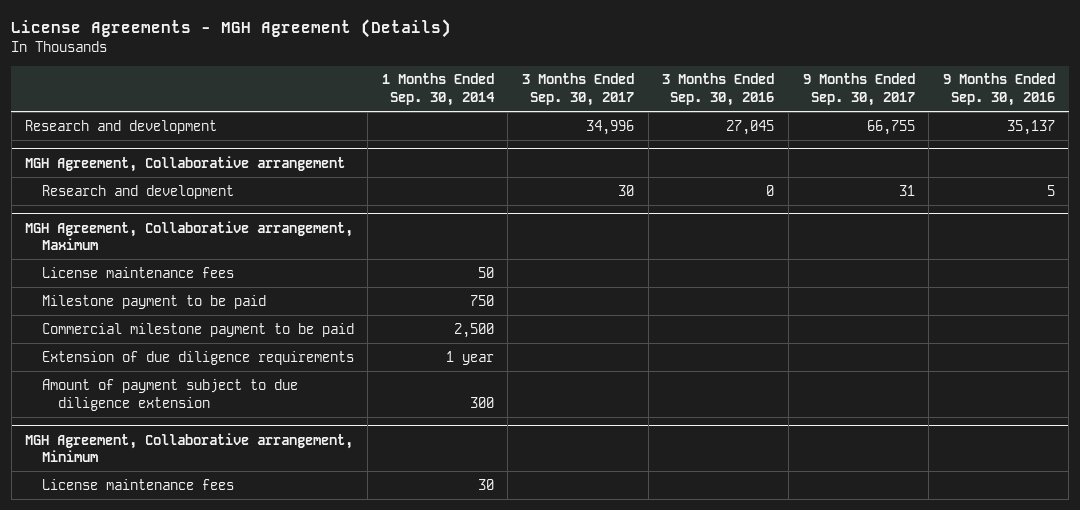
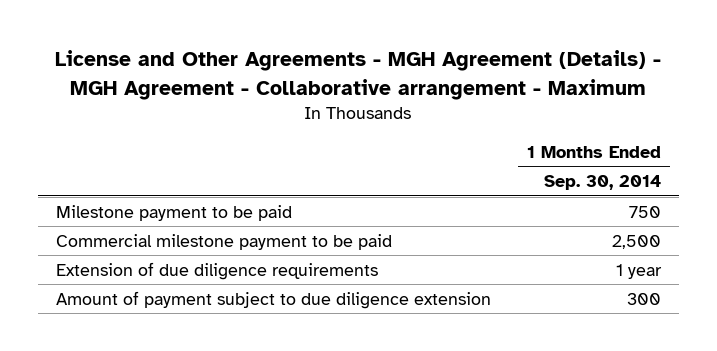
- License Agreements - MGH Agreement (Details)
+ License and Other Agreements - MGH Agreement (Details) - MGH Agreement - Collaborative arrangement - Maximum
- | 1 Months Ended Sep. 30, 2014 | 3 Months Ended Sep. 30, 2017 | 3 Months Ended Sep. 30, 2016 | 9 Months Ended Sep. 30, 2017 | 9 Months Ended Sep. 30, 2016
+ | 1 Months Ended Sep. 30, 2014
- Research and development | | 34,996 | 27,045 | 66,755 | 35,137
- MGH Agreement, Collaborative arrangement
- Research and development | | 30 | 0 | 31 | 5
- MGH Agreement, Collaborative arrangement, Maximum
- License maintenance fees | 50 | | | |
- MGH Agreement, Collaborative arrangement, Minimum
- License maintenance fees | 30 | | | |

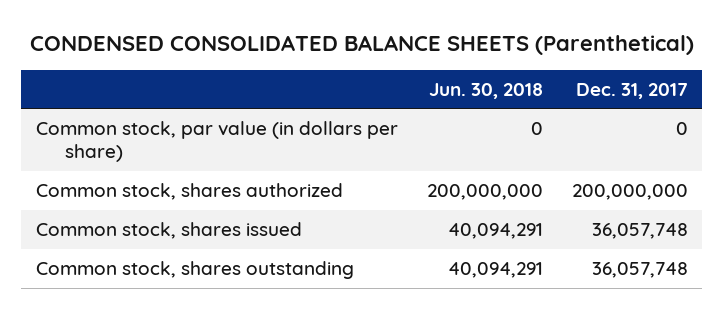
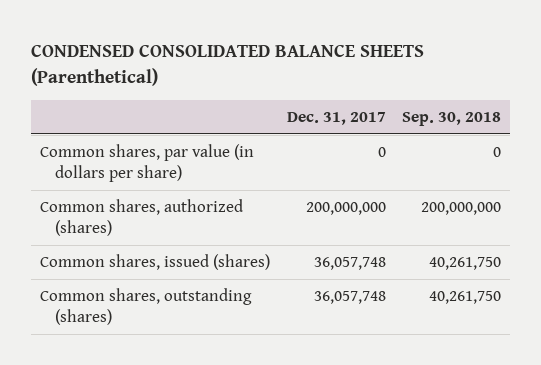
- | Jun. 30, 2018 | Dec. 31, 2017
+ | Dec. 31, 2017 | Sep. 30, 2018
- Common stock, par value (in dollars per share) | 0 | 0
- Common stock, shares authorized | 200,000,000 | 200,000,000
- Common stock, shares issued | 40,094,291 | 36,057,748
- Common stock, shares outstanding | 40,094,291 | 36,057,748
+ Common shares, par value (in dollars per share) | 0 | 0
+ Common shares, authorized (shares) | 200,000,000 | 200,000,000
+ Common shares, issued (shares) | 36,057,748 | 40,261,750
+ Common shares, outstanding (shares) | 36,057,748 | 40,261,750

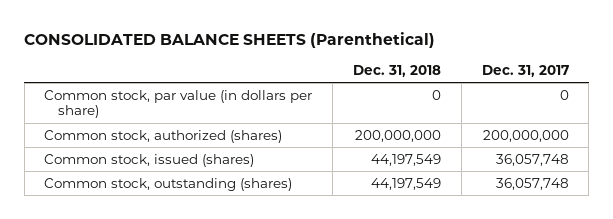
- CONDENSED CONSOLIDATED BALANCE SHEETS (Parenthetical)
+ CONSOLIDATED BALANCE SHEETS (Parenthetical)
- | Dec. 31, 2017 | Sep. 30, 2018
+ | Dec. 31, 2018 | Dec. 31, 2017
- Common shares, par value (in dollars per share) | 0 | 0
- Common shares, authorized (shares) | 200,000,000 | 200,000,000
- Common shares, issued (shares) | 36,057,748 | 40,261,750
- Common shares, outstanding (shares) | 36,057,748 | 40,261,750
+ Common stock, par value (in dollars per share) | 0 | 0
+ Common stock, authorized (shares) | 200,000,000 | 200,000,000
+ Common stock, issued (shares) | 44,197,549 | 36,057,748
+ Common stock, outstanding (shares) | 44,197,549 | 36,057,748

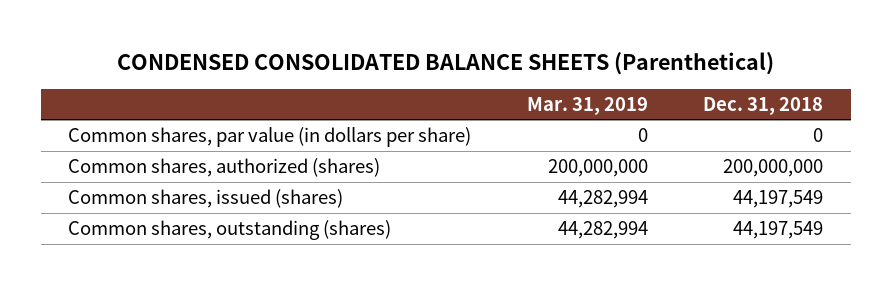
- CONSOLIDATED BALANCE SHEETS (Parenthetical)
+ CONDENSED CONSOLIDATED BALANCE SHEETS (Parenthetical)
- | Dec. 31, 2018 | Dec. 31, 2017
+ | Mar. 31, 2019 | Dec. 31, 2018
- Common stock, par value (in dollars per share) | 0 | 0
- Common stock, authorized (shares) | 200,000,000 | 200,000,000
- Common stock, issued (shares) | 44,197,549 | 36,057,748
- Common stock, outstanding (shares) | 44,197,549 | 36,057,748
+ Common shares, par value (in dollars per share) | 0 | 0
+ Common shares, authorized (shares) | 200,000,000 | 200,000,000
+ Common shares, issued (shares) | 44,282,994 | 44,197,549
+ Common shares, outstanding (shares) | 44,282,994 | 44,197,549

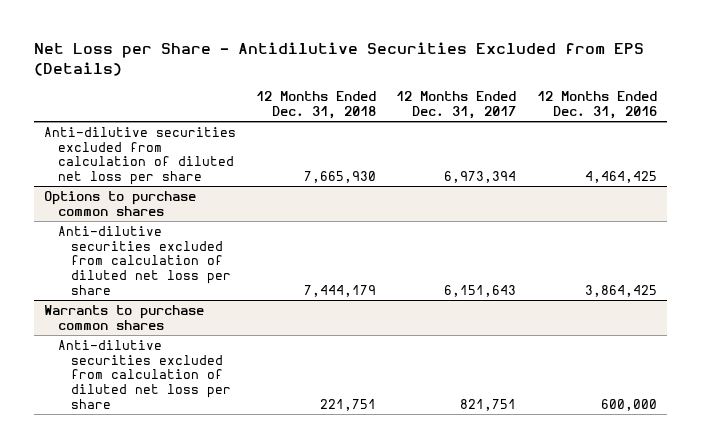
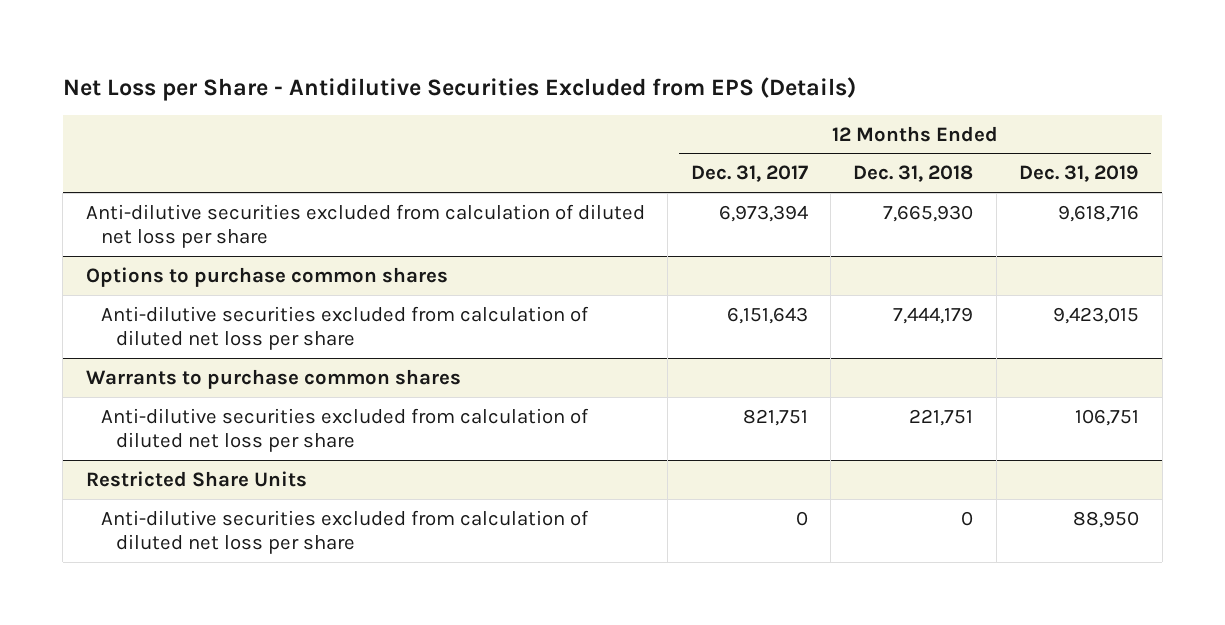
- | 12 Months Ended Dec. 31, 2018 | 12 Months Ended Dec. 31, 2017 | 12 Months Ended Dec. 31, 2016
+ | 12 Months Ended Dec. 31, 2017 | 12 Months Ended Dec. 31, 2018 | 12 Months Ended Dec. 31, 2019
+ Restricted Share Units
+ Anti-dilutive securities excluded from calculation of diluted net loss per share | 0 | 0 | 88,950

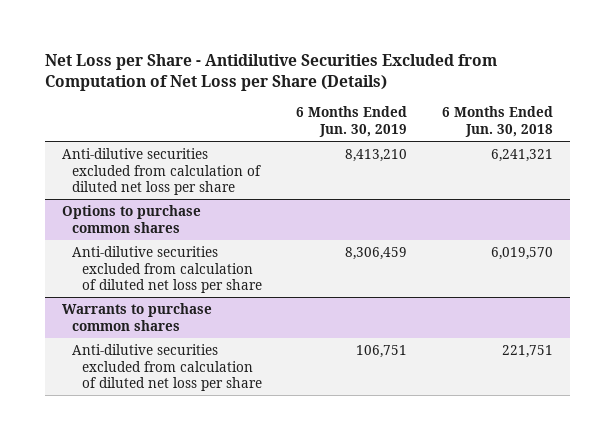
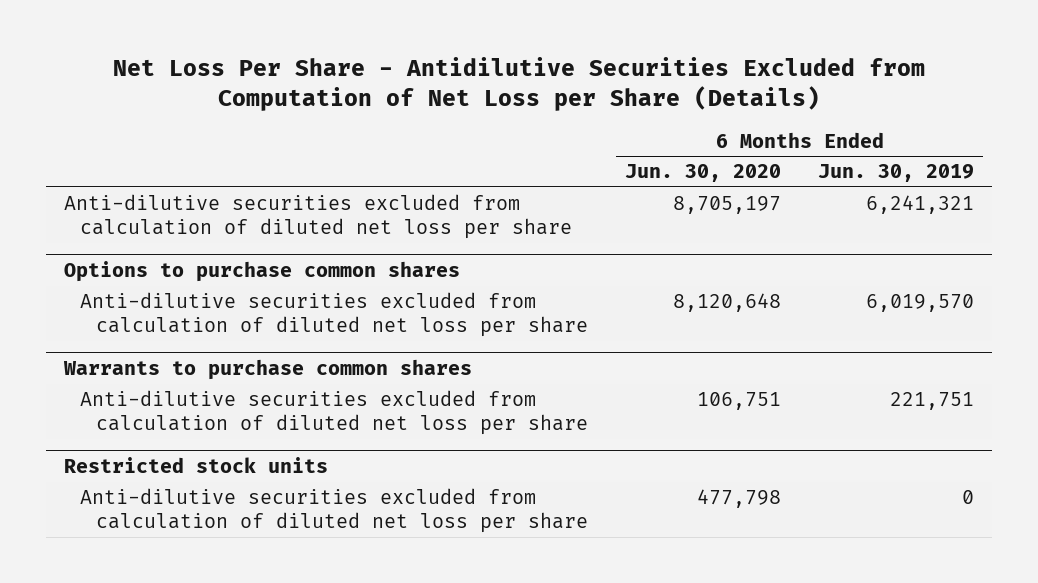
- Net Loss per Share - Antidilutive Securities Excluded from Computation of Net Loss per Share (Details)
+ Net Loss Per Share - Antidilutive Securities Excluded from Computation of Net Loss per Share (Details)
- | 6 Months Ended Jun. 30, 2019 | 6 Months Ended Jun. 30, 2018
+ | 6 Months Ended Jun. 30, 2020 | 6 Months Ended Jun. 30, 2019
- Anti-dilutive securities excluded from calculation of diluted net loss per share | 8,413,210 | 6,241,321
+ Anti-dilutive securities excluded from calculation of diluted net loss per share | 8,705,197 | 6,241,321
@ Options to purchase common shares
- Anti-dilutive securities excluded from calculation of diluted net loss per share | 8,306,459 | 6,019,570
+ Anti-dilutive securities excluded from calculation of diluted net loss per share | 8,120,648 | 6,019,570
@ Warrants to purchase common shares
- Anti-dilutive securities excluded from calculation of diluted net loss per share | 106,751 | 221,751
+ Anti-dilutive securities excluded from calculation of diluted net loss per share | 106,751 | 221,751
+ Restricted stock units
+ Anti-dilutive securities excluded from calculation of diluted net loss per share | 477,798 | 0

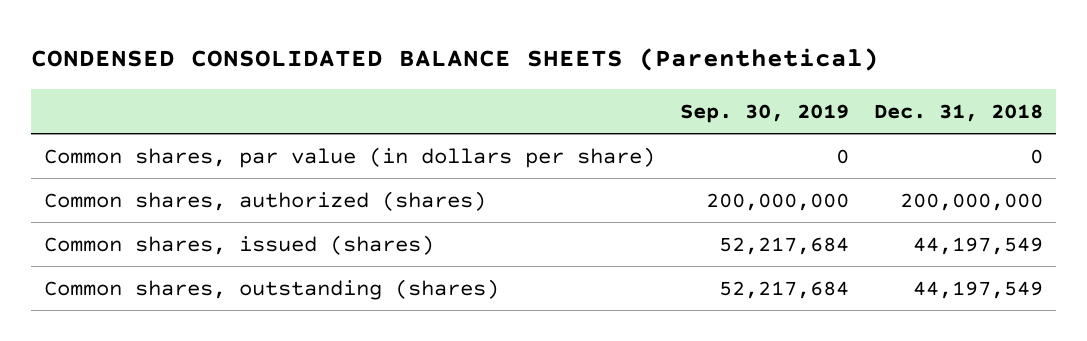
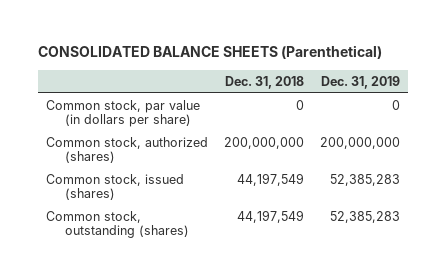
- CONDENSED CONSOLIDATED BALANCE SHEETS (Parenthetical)
+ CONSOLIDATED BALANCE SHEETS (Parenthetical)
- | Sep. 30, 2019 | Dec. 31, 2018
+ | Dec. 31, 2018 | Dec. 31, 2019
- Common shares, par value (in dollars per share) | 0 | 0
- Common shares, authorized (shares) | 200,000,000 | 200,000,000
- Common shares, issued (shares) | 52,217,684 | 44,197,549
- Common shares, outstanding (shares) | 52,217,684 | 44,197,549
+ Common stock, par value (in dollars per share) | 0 | 0
+ Common stock, authorized (shares) | 200,000,000 | 200,000,000
+ Common stock, issued (shares) | 44,197,549 | 52,385,283
+ Common stock, outstanding (shares) | 44,197,549 | 52,385,283

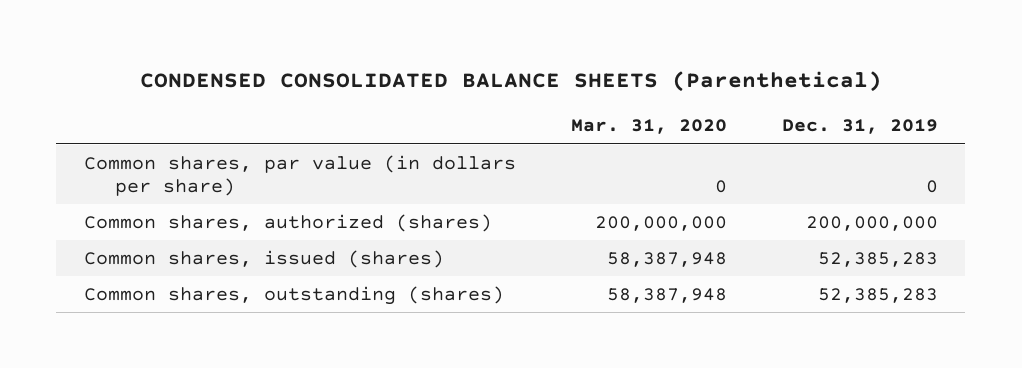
- CONSOLIDATED BALANCE SHEETS (Parenthetical)
+ CONDENSED CONSOLIDATED BALANCE SHEETS (Parenthetical)
- | Dec. 31, 2018 | Dec. 31, 2019
+ | Mar. 31, 2020 | Dec. 31, 2019
- Common stock, par value (in dollars per share) | 0 | 0
- Common stock, authorized (shares) | 200,000,000 | 200,000,000
- Common stock, issued (shares) | 44,197,549 | 52,385,283
- Common stock, outstanding (shares) | 44,197,549 | 52,385,283
+ Common shares, par value (in dollars per share) | 0 | 0
+ Common shares, authorized (shares) | 200,000,000 | 200,000,000
+ Common shares, issued (shares) | 58,387,948 | 52,385,283
+ Common shares, outstanding (shares) | 58,387,948 | 52,385,283

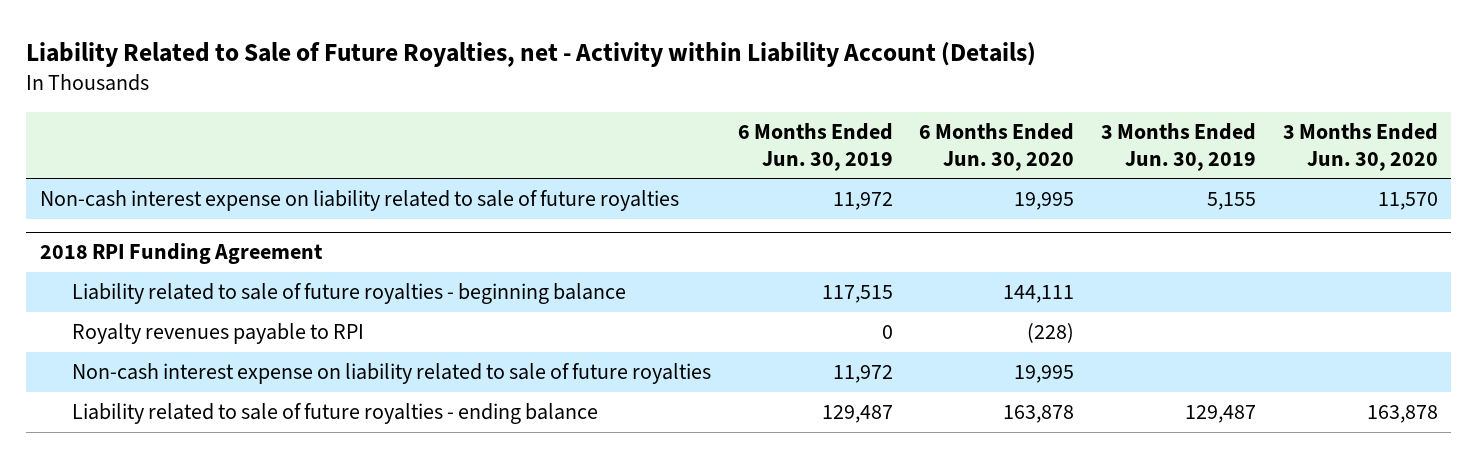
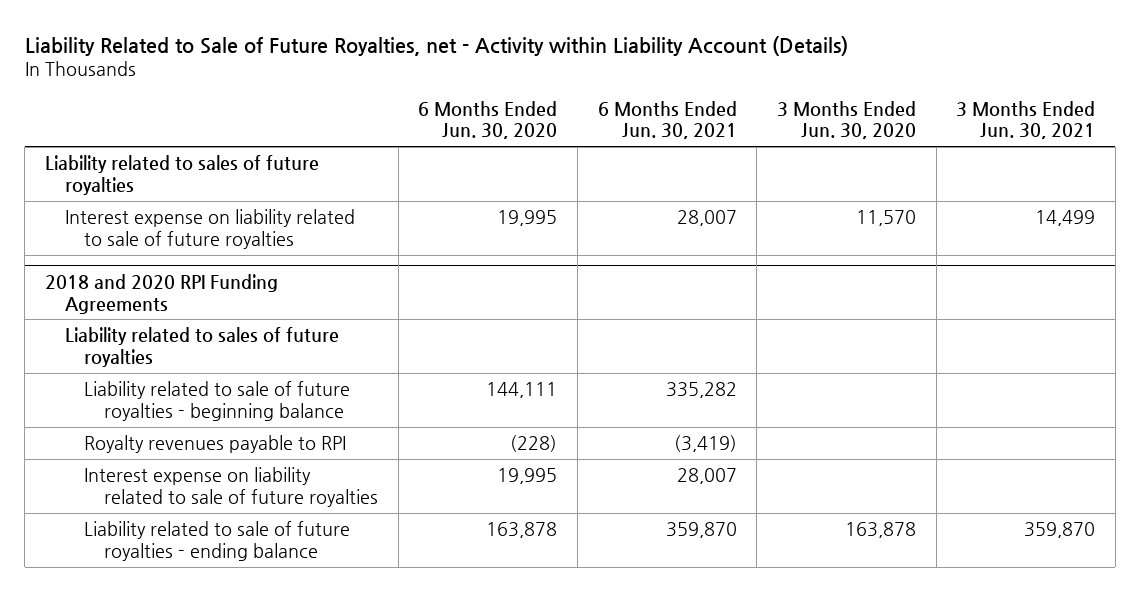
- | 6 Months Ended Jun. 30, 2019 | 6 Months Ended Jun. 30, 2020 | 3 Months Ended Jun. 30, 2019 | 3 Months Ended Jun. 30, 2020
+ | 6 Months Ended Jun. 30, 2020 | 6 Months Ended Jun. 30, 2021 | 3 Months Ended Jun. 30, 2020 | 3 Months Ended Jun. 30, 2021
- Non-cash interest expense on liability related to sale of future royalties | 11,972 | 19,995 | 5,155 | 11,570
- 2018 RPI Funding Agreement
+ Liability related to sales of future royalties
+ Interest expense on liability related to sale of future royalties | 19,995 | 28,007 | 11,570 | 14,499
+ 2018 and 2020 RPI Funding Agreements
+ Liability related to sales of future royalties
- Non-cash interest expense on liability related to sale of future royalties | 11,972 | 19,995 | |
+ Interest expense on liability related to sale of future royalties | 19,995 | 28,007 | |

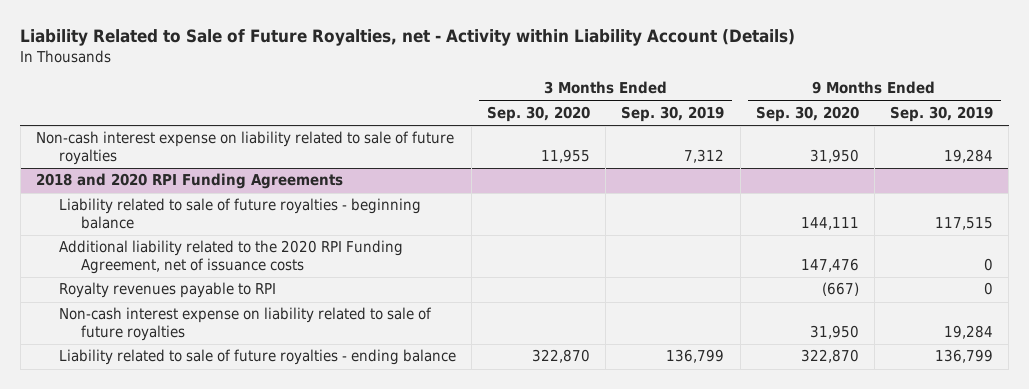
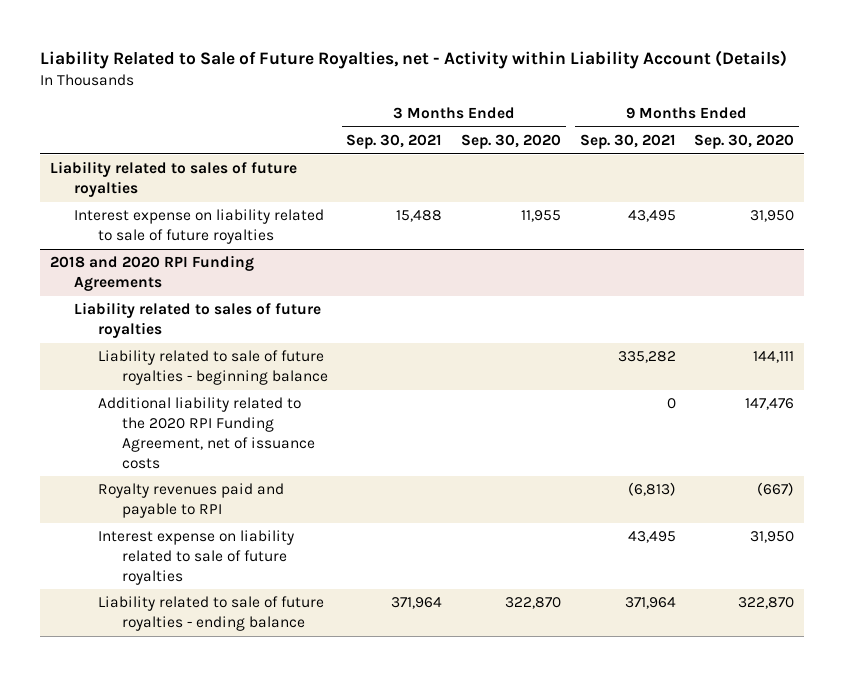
- | 3 Months Ended Sep. 30, 2020 | 3 Months Ended Sep. 30, 2019 | 9 Months Ended Sep. 30, 2020 | 9 Months Ended Sep. 30, 2019
+ | 3 Months Ended Sep. 30, 2021 | 3 Months Ended Sep. 30, 2020 | 9 Months Ended Sep. 30, 2021 | 9 Months Ended Sep. 30, 2020
- Non-cash interest expense on liability related to sale of future royalties | 11,955 | 7,312 | 31,950 | 19,284
+ Liability related to sales of future royalties
+ Interest expense on liability related to sale of future royalties | 15,488 | 11,955 | 43,495 | 31,950
@ 2018 and 2020 RPI Funding Agreements
+ Liability related to sales of future royalties
- Royalty revenues payable to RPI | | | (667) | 0
- Non-cash interest expense on liability related to sale of future royalties | | | 31,950 | 19,284
+ Royalty revenues paid and payable to RPI | | | (6,813) | (667)
+ Interest expense on liability related to sale of future royalties | | | 43,495 | 31,950

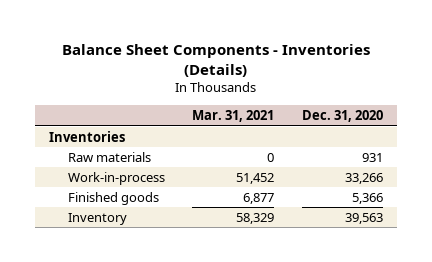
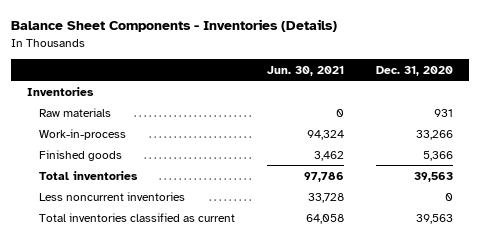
- | Mar. 31, 2021 | Dec. 31, 2020
+ | Jun. 30, 2021 | Dec. 31, 2020
- Inventory | 58,329 | 39,563
+ Total inventories | 97,786 | 39,563
+ Less noncurrent inventories | 33,728 | 0
+ Total inventories classified as current | 64,058 | 39,563

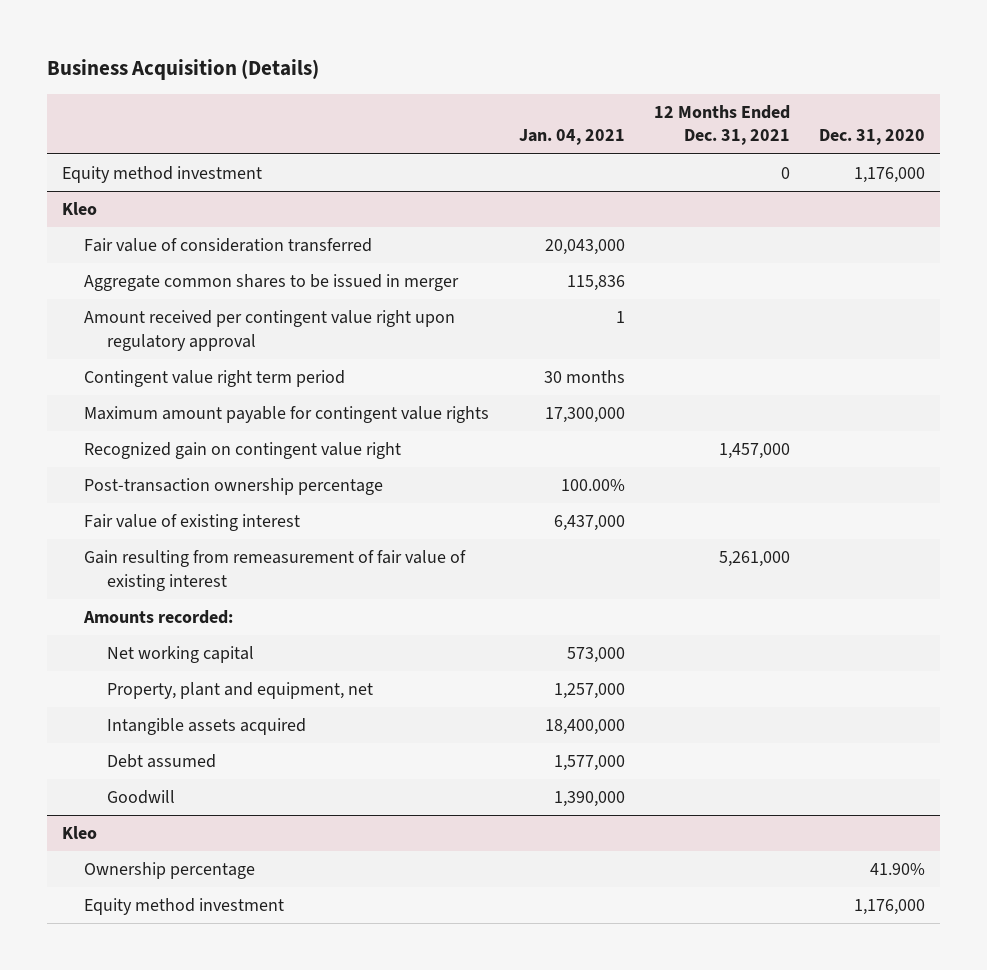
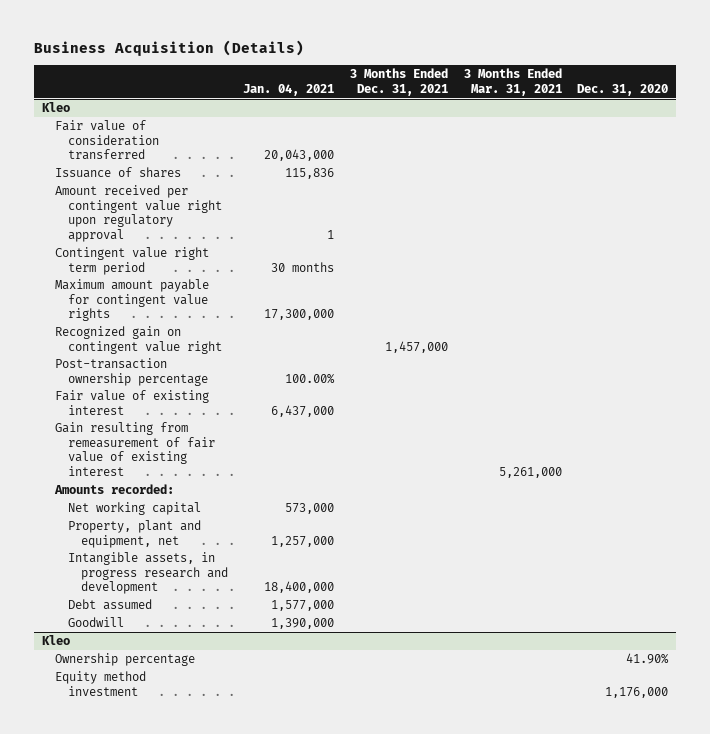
- | Jan. 04, 2021 | 12 Months Ended Dec. 31, 2021 | Dec. 31, 2020
+ | Jan. 04, 2021 | 3 Months Ended Dec. 31, 2021 | 3 Months Ended Mar. 31, 2021 | Dec. 31, 2020
- Equity method investment | | 0 | 1,176,000
@ Kleo
- Aggregate common shares to be issued in merger | 115,836 | |
+ Issuance of shares | 115,836 | | |
- Intangible assets acquired | 18,400,000 | |
+ Intangible assets, in progress research and development | 18,400,000 | | |

